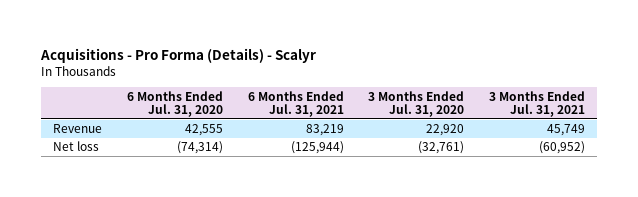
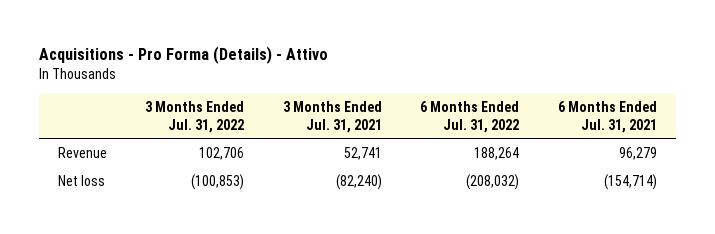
- Acquisitions - Pro Forma (Details) - Scalyr
+ Acquisitions - Pro Forma (Details) - Attivo
- | 6 Months Ended Jul. 31, 2020 | 6 Months Ended Jul. 31, 2021 | 3 Months Ended Jul. 31, 2020 | 3 Months Ended Jul. 31, 2021
+ | 3 Months Ended Jul. 31, 2022 | 3 Months Ended Jul. 31, 2021 | 6 Months Ended Jul. 31, 2022 | 6 Months Ended Jul. 31, 2021
- Revenue | 42,555 | 83,219 | 22,920 | 45,749
- Net loss | (74,314) | (125,944) | (32,761) | (60,952)
+ Revenue | 102,706 | 52,741 | 188,264 | 96,279
+ Net loss | (100,853) | (82,240) | (208,032) | (154,714)

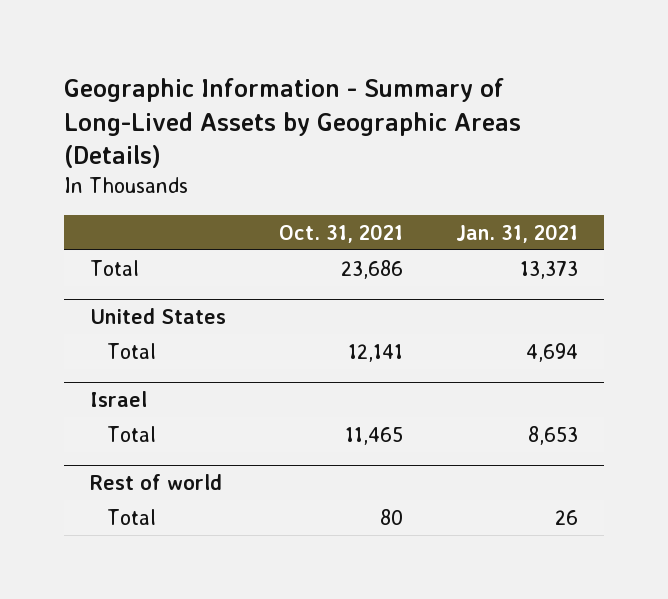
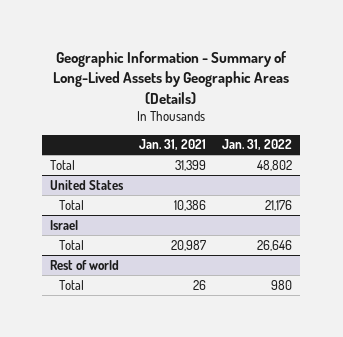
- | Oct. 31, 2021 | Jan. 31, 2021
+ | Jan. 31, 2021 | Jan. 31, 2022
- Total | 23,686 | 13,373
+ Total | 31,399 | 48,802
@ United States
- Total | 12,141 | 4,694
+ Total | 10,386 | 21,176
@ Israel
- Total | 11,465 | 8,653
+ Total | 20,987 | 26,646

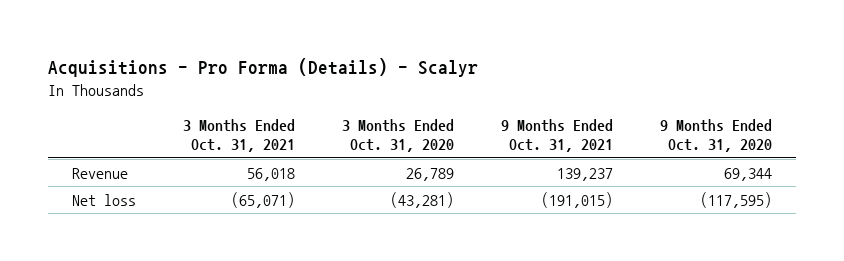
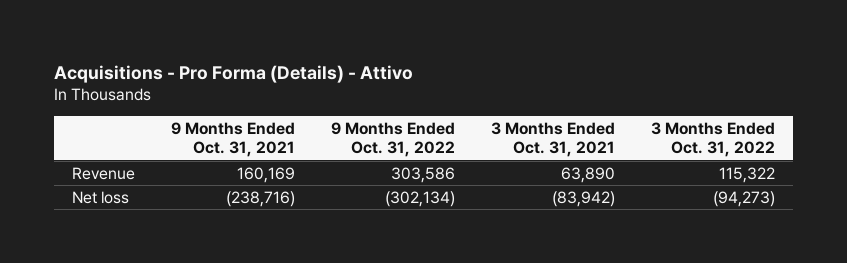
- Acquisitions - Pro Forma (Details) - Scalyr
+ Acquisitions - Pro Forma (Details) - Attivo
- | 3 Months Ended Oct. 31, 2021 | 3 Months Ended Oct. 31, 2020 | 9 Months Ended Oct. 31, 2021 | 9 Months Ended Oct. 31, 2020
+ | 9 Months Ended Oct. 31, 2021 | 9 Months Ended Oct. 31, 2022 | 3 Months Ended Oct. 31, 2021 | 3 Months Ended Oct. 31, 2022
- Revenue | 56,018 | 26,789 | 139,237 | 69,344
- Net loss | (65,071) | (43,281) | (191,015) | (117,595)
+ Revenue | 160,169 | 303,586 | 63,890 | 115,322
+ Net loss | (238,716) | (302,134) | (83,942) | (94,273)

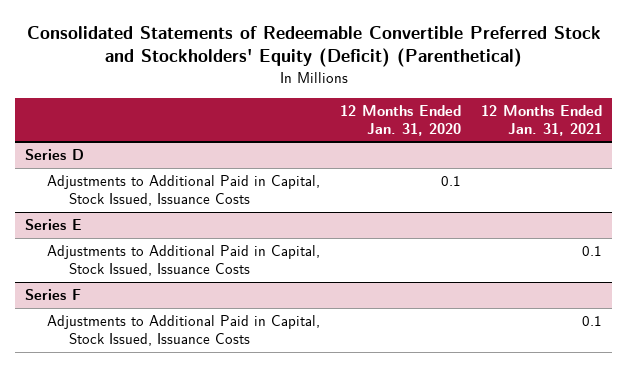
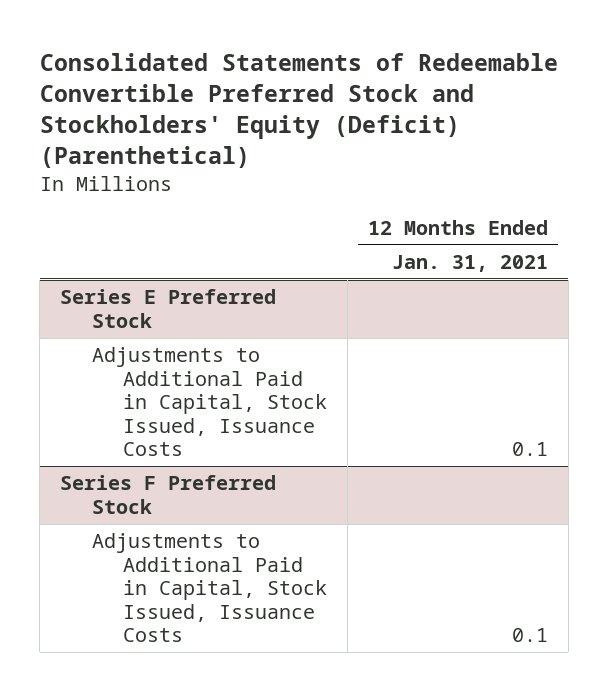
- | 12 Months Ended Jan. 31, 2020 | 12 Months Ended Jan. 31, 2021
+ | 12 Months Ended Jan. 31, 2021
- Series D
- Adjustments to Additional Paid in Capital, Stock Issued, Issuance Costs | 0.1 |
- Series E
+ Series E Preferred Stock
- Series F
+ Series F Preferred Stock

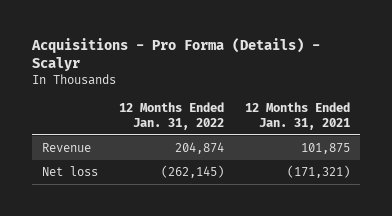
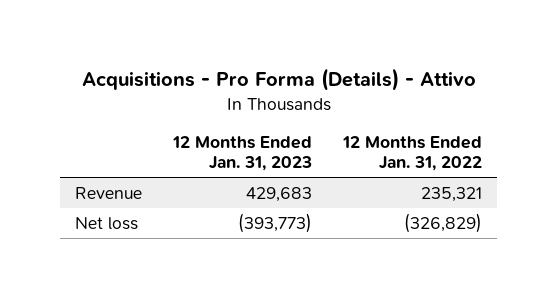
- Acquisitions - Pro Forma (Details) - Scalyr
+ Acquisitions - Pro Forma (Details) - Attivo
- | 12 Months Ended Jan. 31, 2022 | 12 Months Ended Jan. 31, 2021
+ | 12 Months Ended Jan. 31, 2023 | 12 Months Ended Jan. 31, 2022
- Revenue | 204,874 | 101,875
- Net loss | (262,145) | (171,321)
+ Revenue | 429,683 | 235,321
+ Net loss | (393,773) | (326,829)

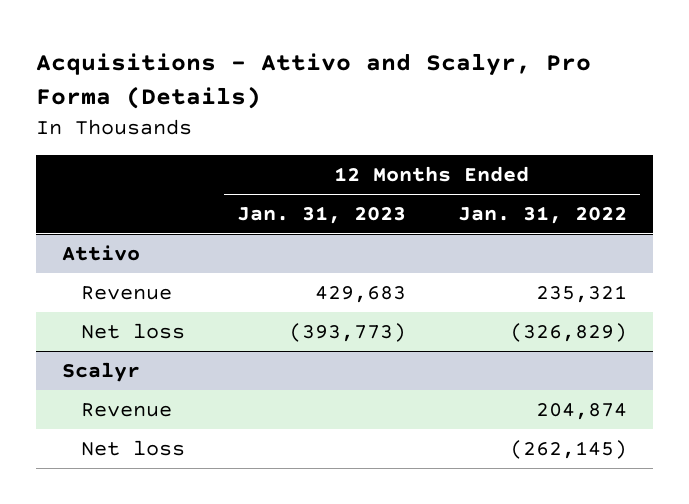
- Acquisitions - Pro Forma (Details) - Attivo
+ Acquisitions - Attivo and Scalyr, Pro Forma (Details)
+ Attivo
+ Scalyr
+ Revenue | | 204,874
+ Net loss | | (262,145)

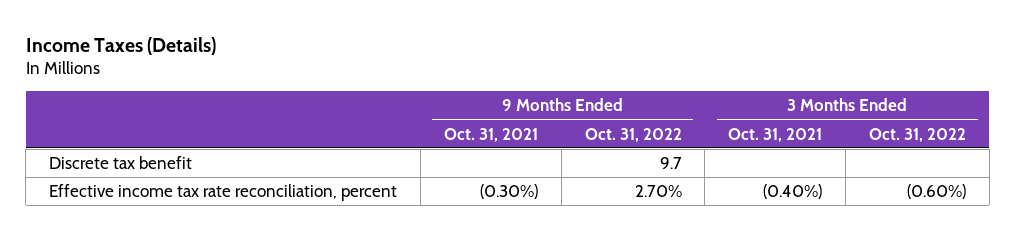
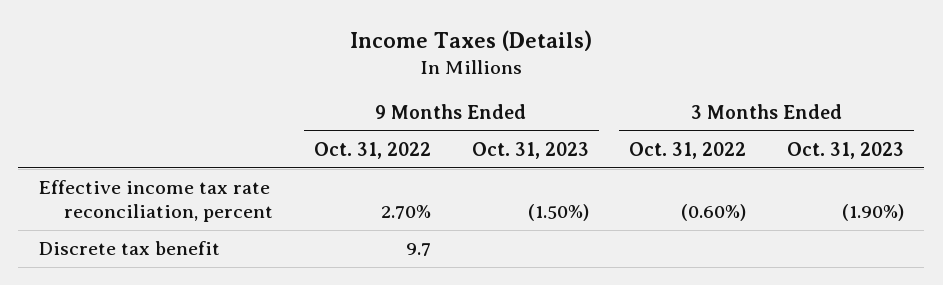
- | 9 Months Ended Oct. 31, 2021 | 9 Months Ended Oct. 31, 2022 | 3 Months Ended Oct. 31, 2021 | 3 Months Ended Oct. 31, 2022
+ | 9 Months Ended Oct. 31, 2022 | 9 Months Ended Oct. 31, 2023 | 3 Months Ended Oct. 31, 2022 | 3 Months Ended Oct. 31, 2023
moved down: Discrete tax benefit | 9.7 | | |

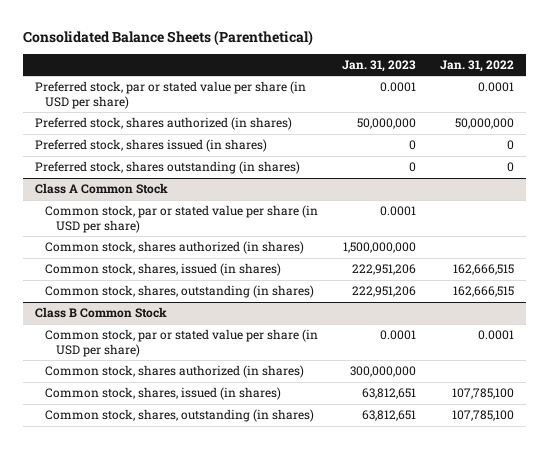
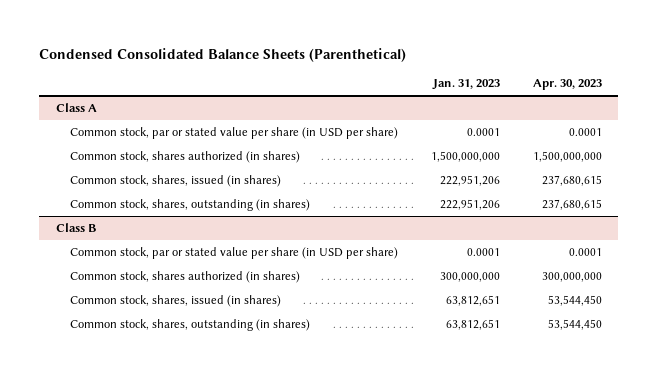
- Consolidated Balance Sheets (Parenthetical)
+ Condensed Consolidated Balance Sheets (Parenthetical)
- | Jan. 31, 2023 | Jan. 31, 2022
+ | Jan. 31, 2023 | Apr. 30, 2023
- Preferred stock, par or stated value per share (in USD per share) | 0.0001 | 0.0001
- Preferred stock, shares authorized (in shares) | 50,000,000 | 50,000,000
- Preferred stock, shares issued (in shares) | 0 | 0
- Preferred stock, shares outstanding (in shares) | 0 | 0
- Class A Common Stock
+ Class A
- Class B Common Stock
+ Class B

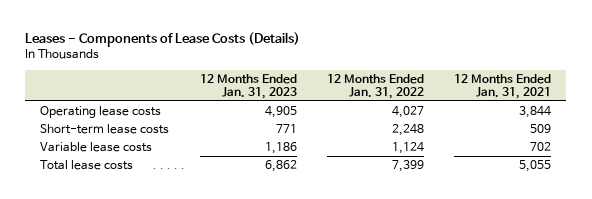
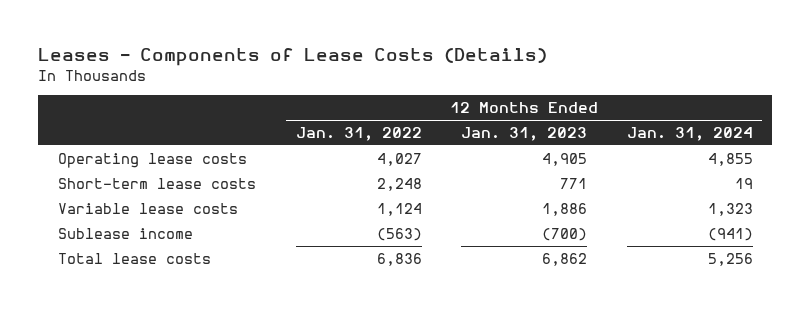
- | 12 Months Ended Jan. 31, 2023 | 12 Months Ended Jan. 31, 2022 | 12 Months Ended Jan. 31, 2021
+ | 12 Months Ended Jan. 31, 2022 | 12 Months Ended Jan. 31, 2023 | 12 Months Ended Jan. 31, 2024
- Variable lease costs | 1,186 | 1,124 | 702
- Total lease costs | 6,862 | 7,399 | 5,055
+ Variable lease costs | 1,124 | 1,886 | 1,323
+ Sublease income | (563) | (700) | (941)
+ Total lease costs | 6,836 | 6,862 | 5,256

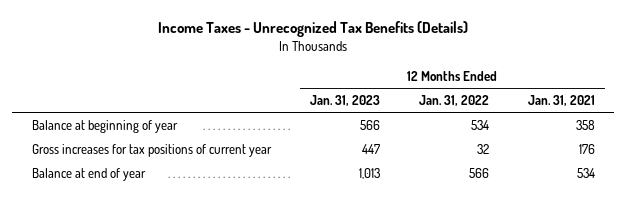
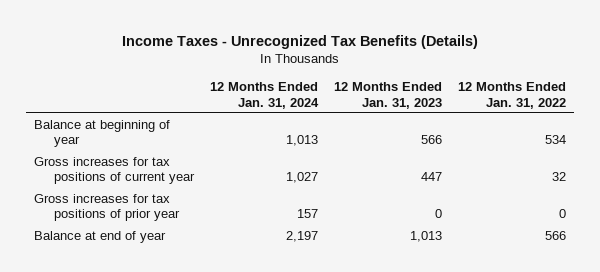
- | 12 Months Ended Jan. 31, 2023 | 12 Months Ended Jan. 31, 2022 | 12 Months Ended Jan. 31, 2021
+ | 12 Months Ended Jan. 31, 2024 | 12 Months Ended Jan. 31, 2023 | 12 Months Ended Jan. 31, 2022
+ Gross increases for tax positions of prior year | 157 | 0 | 0

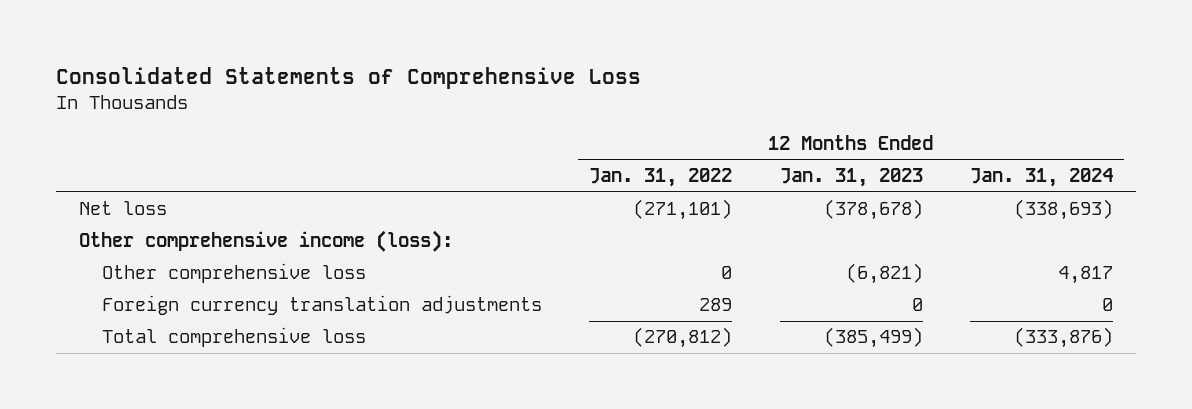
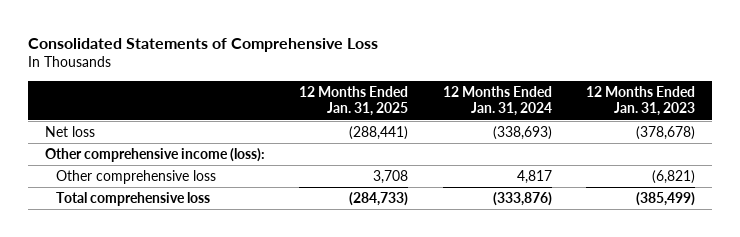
- | 12 Months Ended Jan. 31, 2022 | 12 Months Ended Jan. 31, 2023 | 12 Months Ended Jan. 31, 2024
+ | 12 Months Ended Jan. 31, 2025 | 12 Months Ended Jan. 31, 2024 | 12 Months Ended Jan. 31, 2023
- Foreign currency translation adjustments | 289 | 0 | 0

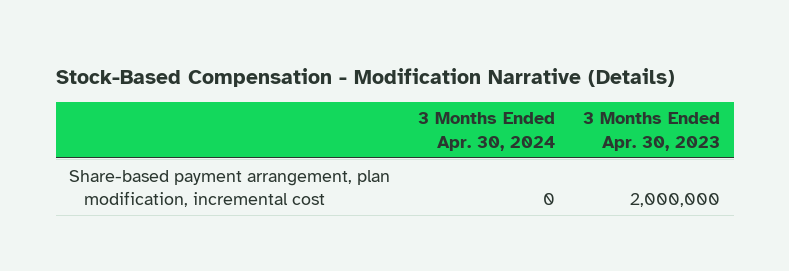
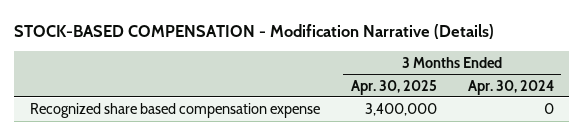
- Stock-Based Compensation - Modification Narrative (Details)
+ STOCK-BASED COMPENSATION - Modification Narrative (Details)
- | 3 Months Ended Apr. 30, 2024 | 3 Months Ended Apr. 30, 2023
+ | 3 Months Ended Apr. 30, 2025 | 3 Months Ended Apr. 30, 2024
- Share-based payment arrangement, plan modification, incremental cost | 0 | 2,000,000
+ Recognized share based compensation expense | 3,400,000 | 0

